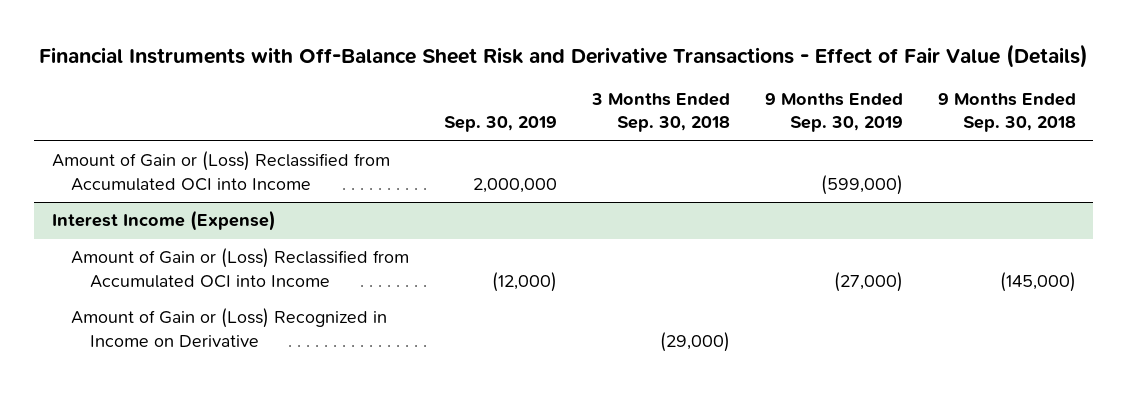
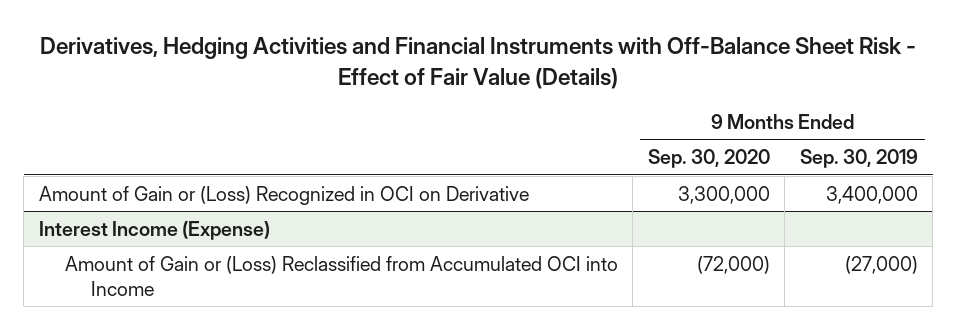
- Financial Instruments with Off-Balance Sheet Risk and Derivative Transactions - Effect of Fair Value (Details)
+ Derivatives, Hedging Activities and Financial Instruments with Off-Balance Sheet Risk - Effect of Fair Value (Details)
- | Sep. 30, 2019 | 3 Months Ended Sep. 30, 2018 | 9 Months Ended Sep. 30, 2019 | 9 Months Ended Sep. 30, 2018
+ | 9 Months Ended Sep. 30, 2020 | 9 Months Ended Sep. 30, 2019
- Amount of Gain or (Loss) Reclassified from Accumulated OCI into Income | 2,000,000 | | (599,000) |
+ Amount of Gain or (Loss) Recognized in OCI on Derivative | 3,300,000 | 3,400,000
@ Interest Income (Expense)
- Amount of Gain or (Loss) Recognized in Income on Derivative | | (29,000) | |

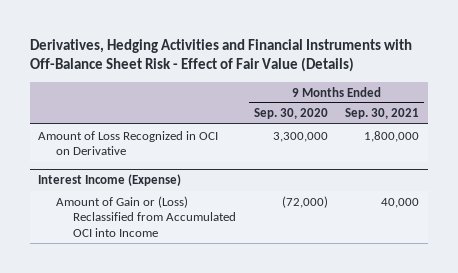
- | 9 Months Ended Sep. 30, 2020 | 9 Months Ended Sep. 30, 2019
+ | 9 Months Ended Sep. 30, 2020 | 9 Months Ended Sep. 30, 2021
- Amount of Gain or (Loss) Recognized in OCI on Derivative | 3,300,000 | 3,400,000
+ Amount of Loss Recognized in OCI on Derivative | 3,300,000 | 1,800,000

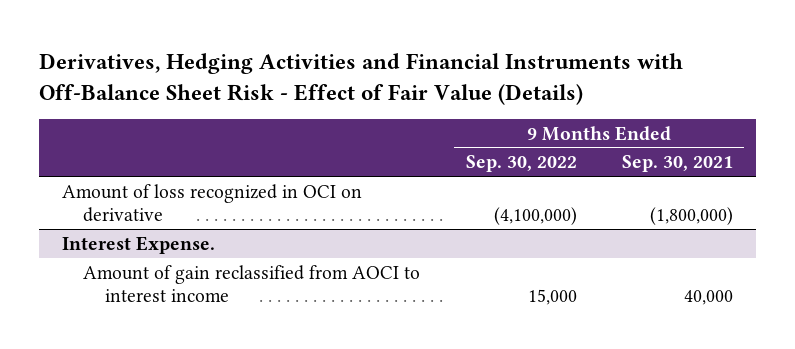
- | 9 Months Ended Sep. 30, 2020 | 9 Months Ended Sep. 30, 2021
+ | 9 Months Ended Sep. 30, 2022 | 9 Months Ended Sep. 30, 2021
- Amount of Loss Recognized in OCI on Derivative | 3,300,000 | 1,800,000
- Interest Income (Expense)
- Amount of Gain or (Loss) Reclassified from Accumulated OCI into Income | (72,000) | 40,000
+ Amount of loss recognized in OCI on derivative | (4,100,000) | (1,800,000)
+ Interest Expense.
+ Amount of gain reclassified from AOCI to interest income | 15,000 | 40,000

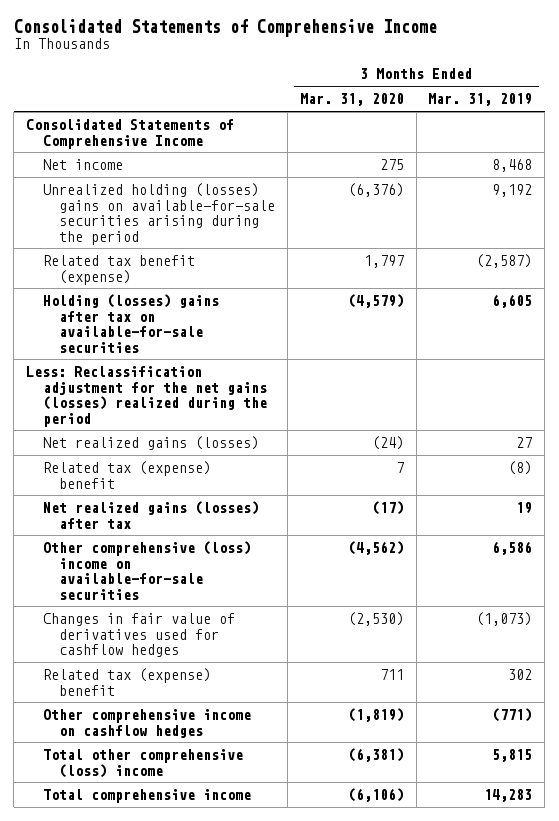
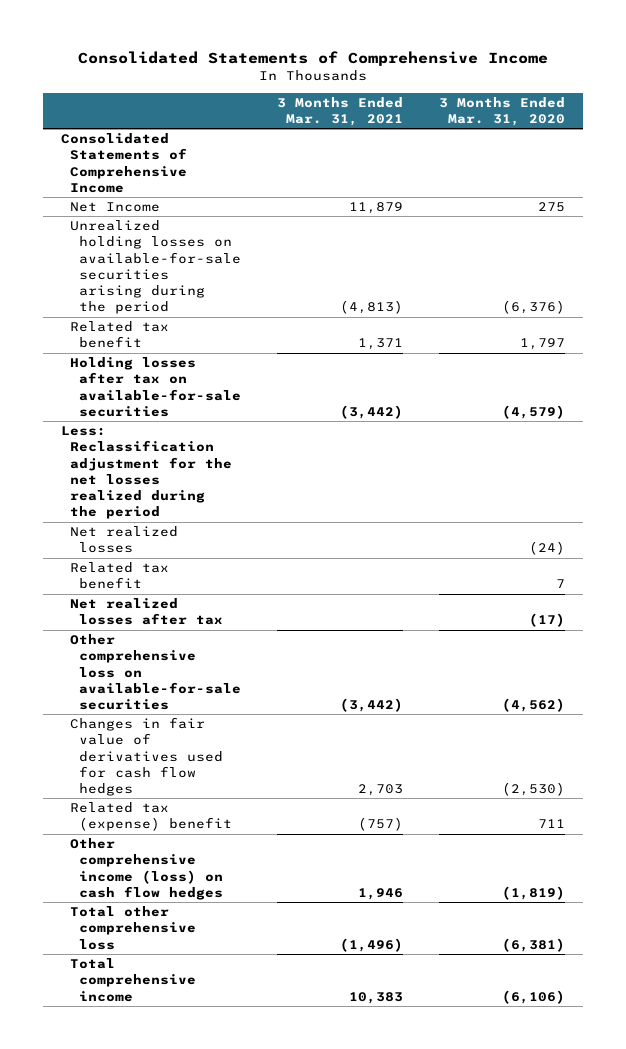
- | 3 Months Ended Mar. 31, 2020 | 3 Months Ended Mar. 31, 2019
+ | 3 Months Ended Mar. 31, 2021 | 3 Months Ended Mar. 31, 2020
- Net income | 275 | 8,468
- Unrealized holding (losses) gains on available-for-sale securities arising during the period | (6,376) | 9,192
- Related tax benefit (expense) | 1,797 | (2,587)
- Holding (losses) gains after tax on available-for-sale securities | (4,579) | 6,605
- Less: Reclassification adjustment for the net gains (losses) realized during the period
- Net realized gains (losses) | (24) | 27
- Related tax (expense) benefit | 7 | (8)
- Net realized gains (losses) after tax | (17) | 19
- Other comprehensive (loss) income on available-for-sale securities | (4,562) | 6,586
- Changes in fair value of derivatives used for cashflow hedges | (2,530) | (1,073)
+ Net Income | 11,879 | 275
+ Unrealized holding losses on available-for-sale securities arising during the period | (4,813) | (6,376)
+ Related tax benefit | 1,371 | 1,797
+ Holding losses after tax on available-for-sale securities | (3,442) | (4,579)
+ Less: Reclassification adjustment for the net losses realized during the period
+ Net realized losses | | (24)
+ Related tax benefit | | 7
+ Net realized losses after tax | | (17)
+ Other comprehensive loss on available-for-sale securities | (3,442) | (4,562)
+ Changes in fair value of derivatives used for cash flow hedges | 2,703 | (2,530)
- Other comprehensive income on cashflow hedges | (1,819) | (771)
- Total other comprehensive (loss) income | (6,381) | 5,815
+ Other comprehensive income (loss) on cash flow hedges | 1,946 | (1,819)
+ Total other comprehensive loss | (1,496) | (6,381)

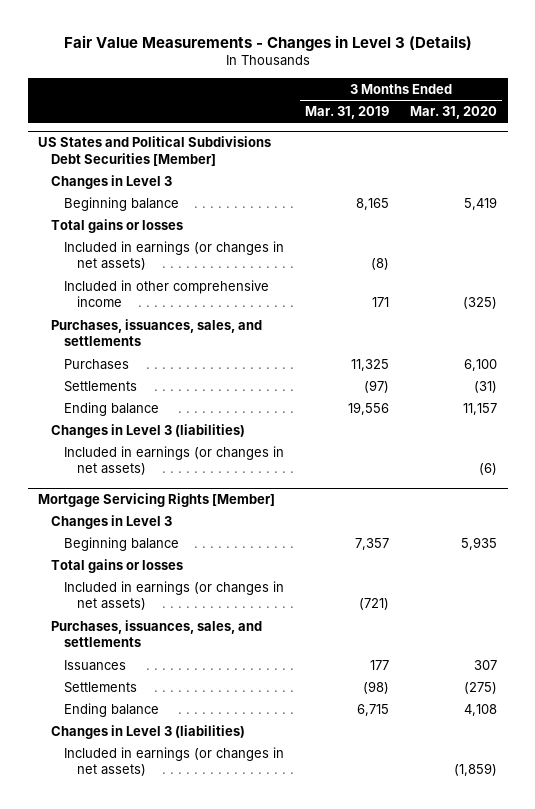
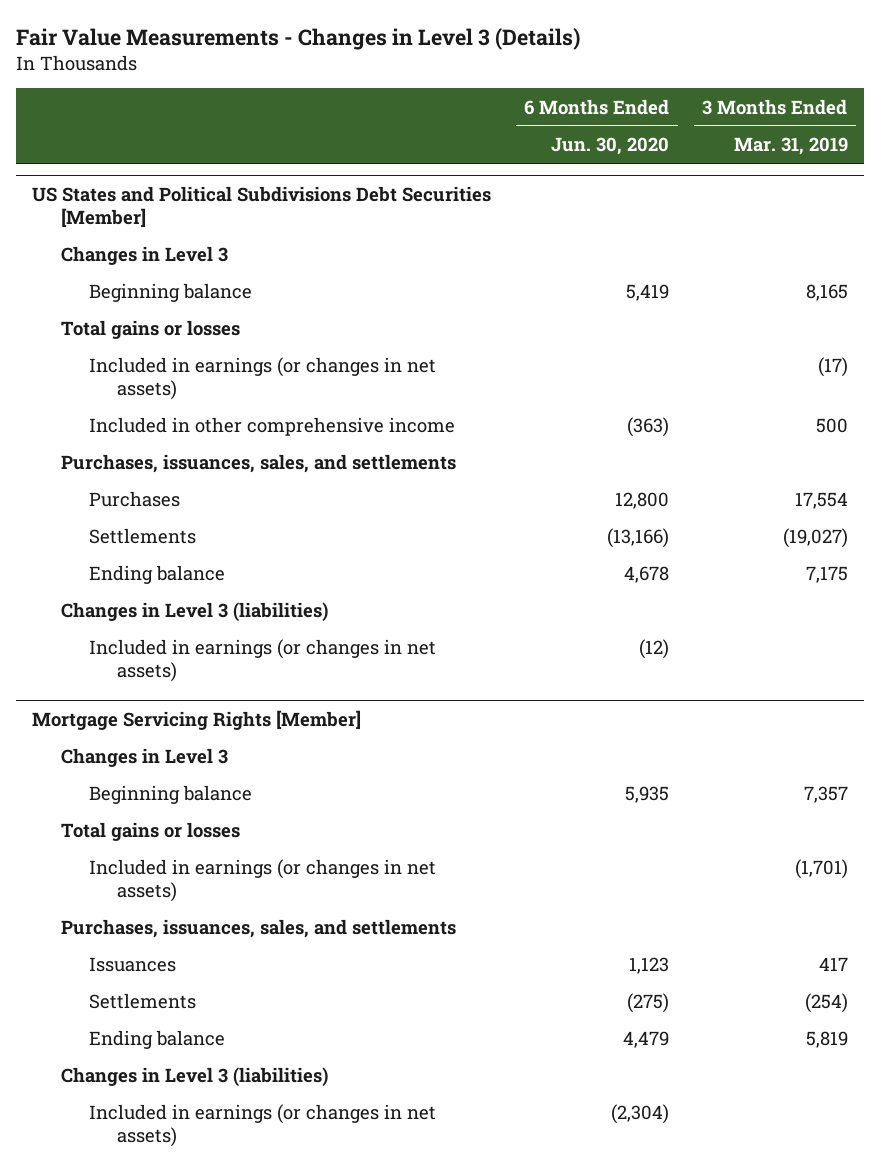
- | 3 Months Ended Mar. 31, 2019 | 3 Months Ended Mar. 31, 2020
+ | 6 Months Ended Jun. 30, 2020 | 3 Months Ended Mar. 31, 2019
@ US States and Political Subdivisions Debt Securities [Member]
- Included in earnings (or changes in net assets) | (8) |
- Included in other comprehensive income | 171 | (325)
+ Included in earnings (or changes in net assets) | | (17)
+ Included in other comprehensive income | (363) | 500
- Purchases | 11,325 | 6,100
- Settlements | (97) | (31)
- Ending balance | 19,556 | 11,157
+ Purchases | 12,800 | 17,554
+ Settlements | (13,166) | (19,027)
+ Ending balance | 4,678 | 7,175
@ Mortgage Servicing Rights [Member]
- Included in earnings (or changes in net assets) | (721) |
+ Included in earnings (or changes in net assets) | | (1,701)
- Issuances | 177 | 307
- Settlements | (98) | (275)
- Ending balance | 6,715 | 4,108
+ Issuances | 1,123 | 417
+ Settlements | (275) | (254)
+ Ending balance | 4,479 | 5,819

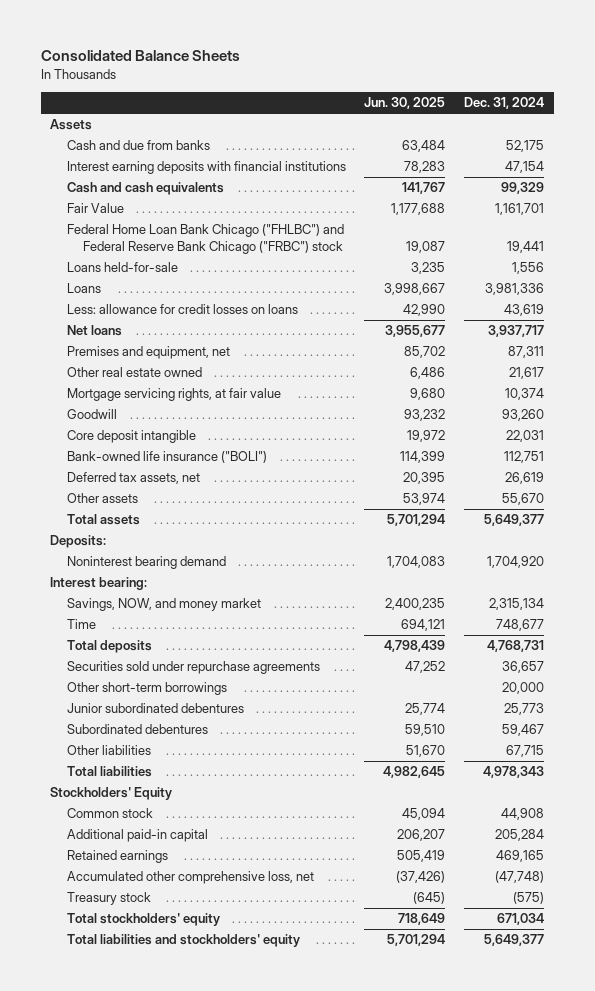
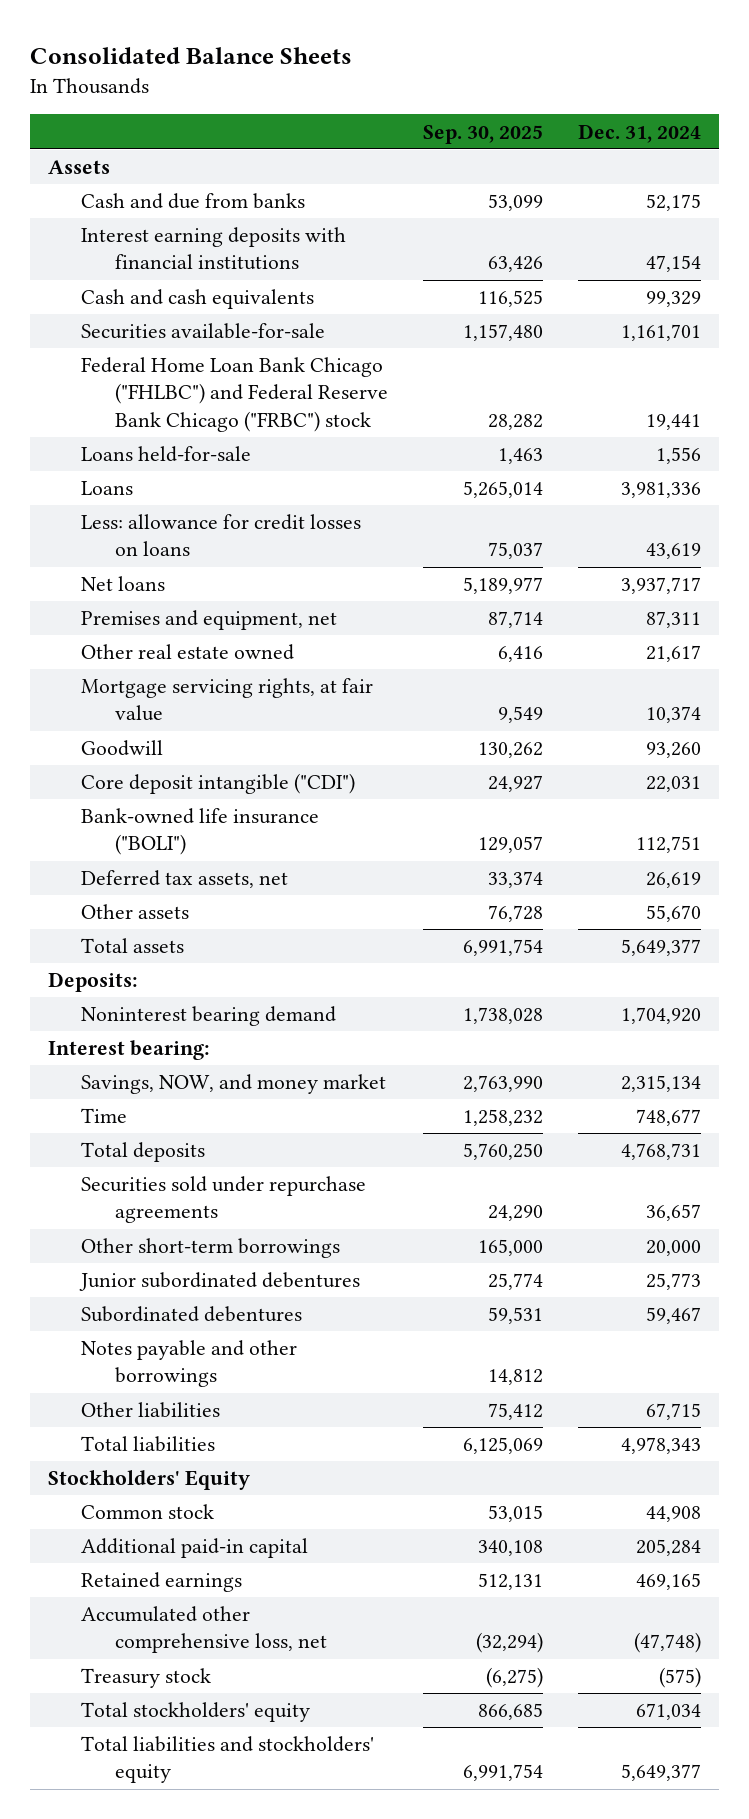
- | Jun. 30, 2025 | Dec. 31, 2024
+ | Sep. 30, 2025 | Dec. 31, 2024
- Fair Value | 1,177,688 | 1,161,701
+ Securities available-for-sale | 1,157,480 | 1,161,701
- Core deposit intangible | 19,972 | 22,031
+ Core deposit intangible ("CDI") | 24,927 | 22,031
+ Notes payable and other borrowings | 14,812 |

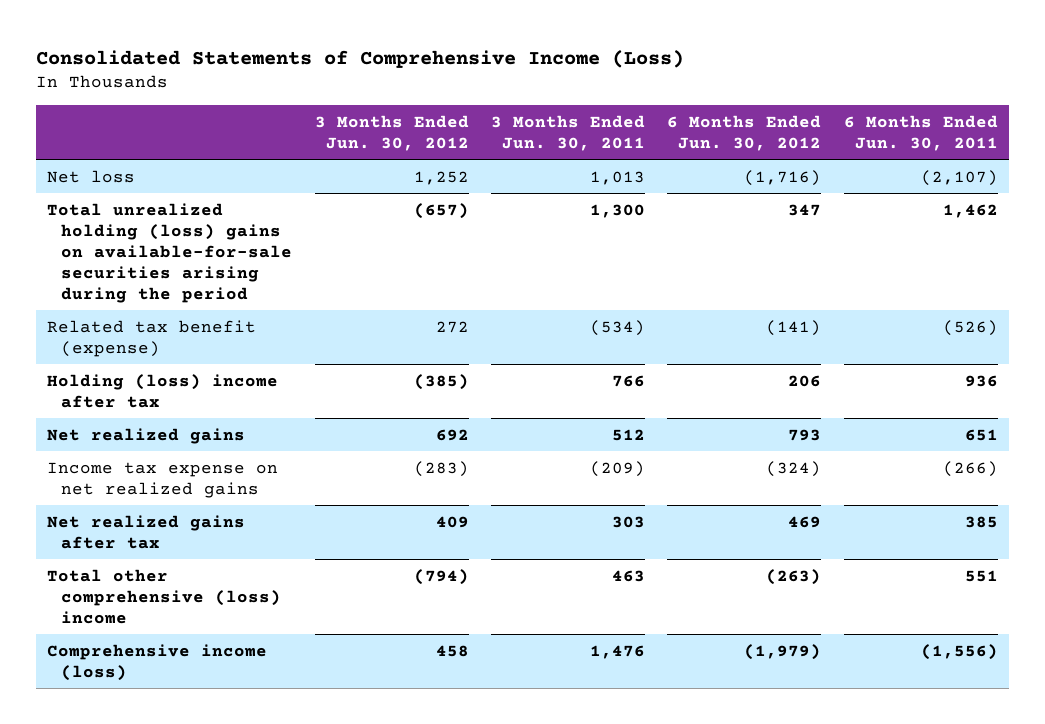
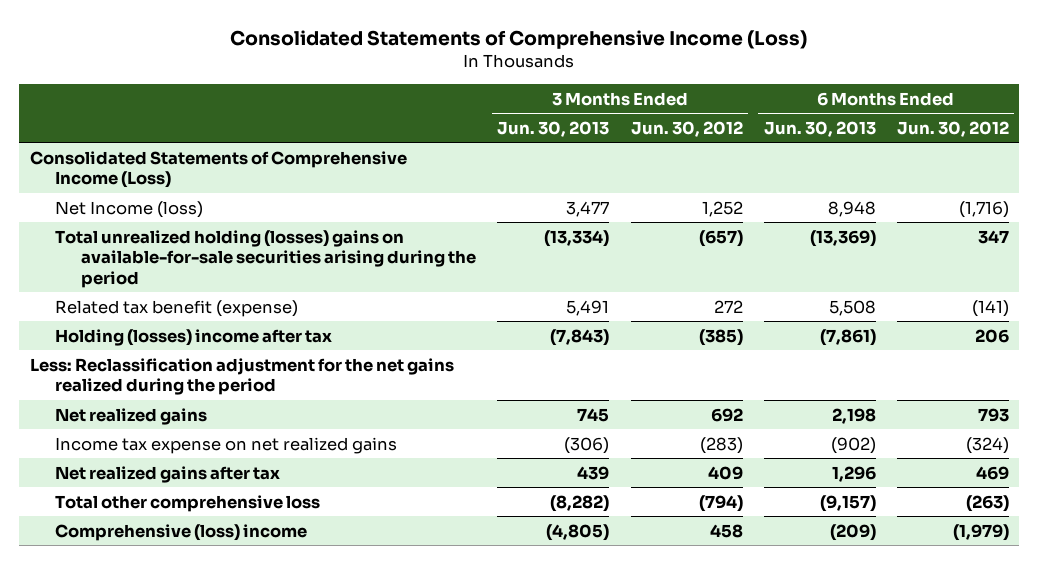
- | 3 Months Ended Jun. 30, 2012 | 3 Months Ended Jun. 30, 2011 | 6 Months Ended Jun. 30, 2012 | 6 Months Ended Jun. 30, 2011
+ | 3 Months Ended Jun. 30, 2013 | 3 Months Ended Jun. 30, 2012 | 6 Months Ended Jun. 30, 2013 | 6 Months Ended Jun. 30, 2012
- Net loss | 1,252 | 1,013 | (1,716) | (2,107)
- Total unrealized holding (loss) gains on available-for-sale securities arising during the period | (657) | 1,300 | 347 | 1,462
+ Consolidated Statements of Comprehensive Income (Loss)
+ Net Income (loss) | 3,477 | 1,252 | 8,948 | (1,716)
+ Total unrealized holding (losses) gains on available-for-sale securities arising during the period | (13,334) | (657) | (13,369) | 347
- Holding (loss) income after tax | (385) | 766 | 206 | 936
+ Holding (losses) income after tax | (7,843) | (385) | (7,861) | 206
+ Less: Reclassification adjustment for the net gains realized during the period
- Total other comprehensive (loss) income | (794) | 463 | (263) | 551
- Comprehensive income (loss) | 458 | 1,476 | (1,979) | (1,556)
+ Total other comprehensive loss | (8,282) | (794) | (9,157) | (263)
+ Comprehensive (loss) income | (4,805) | 458 | (209) | (1,979)

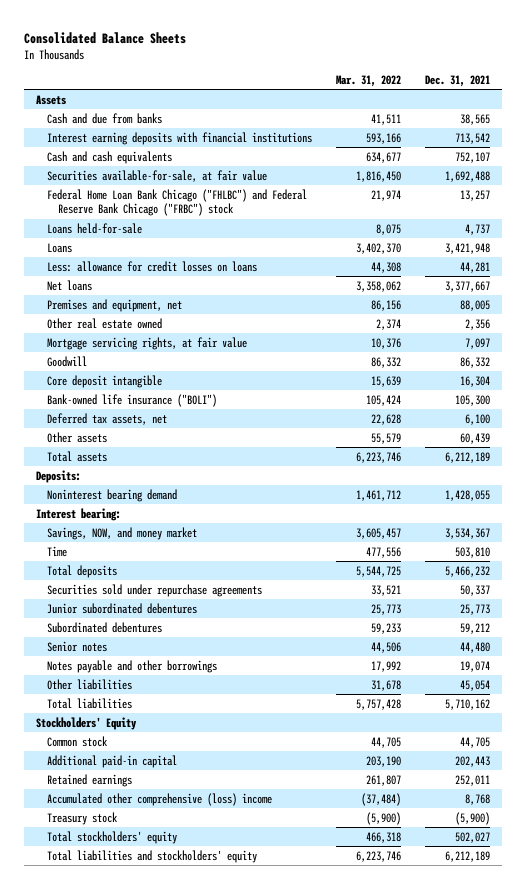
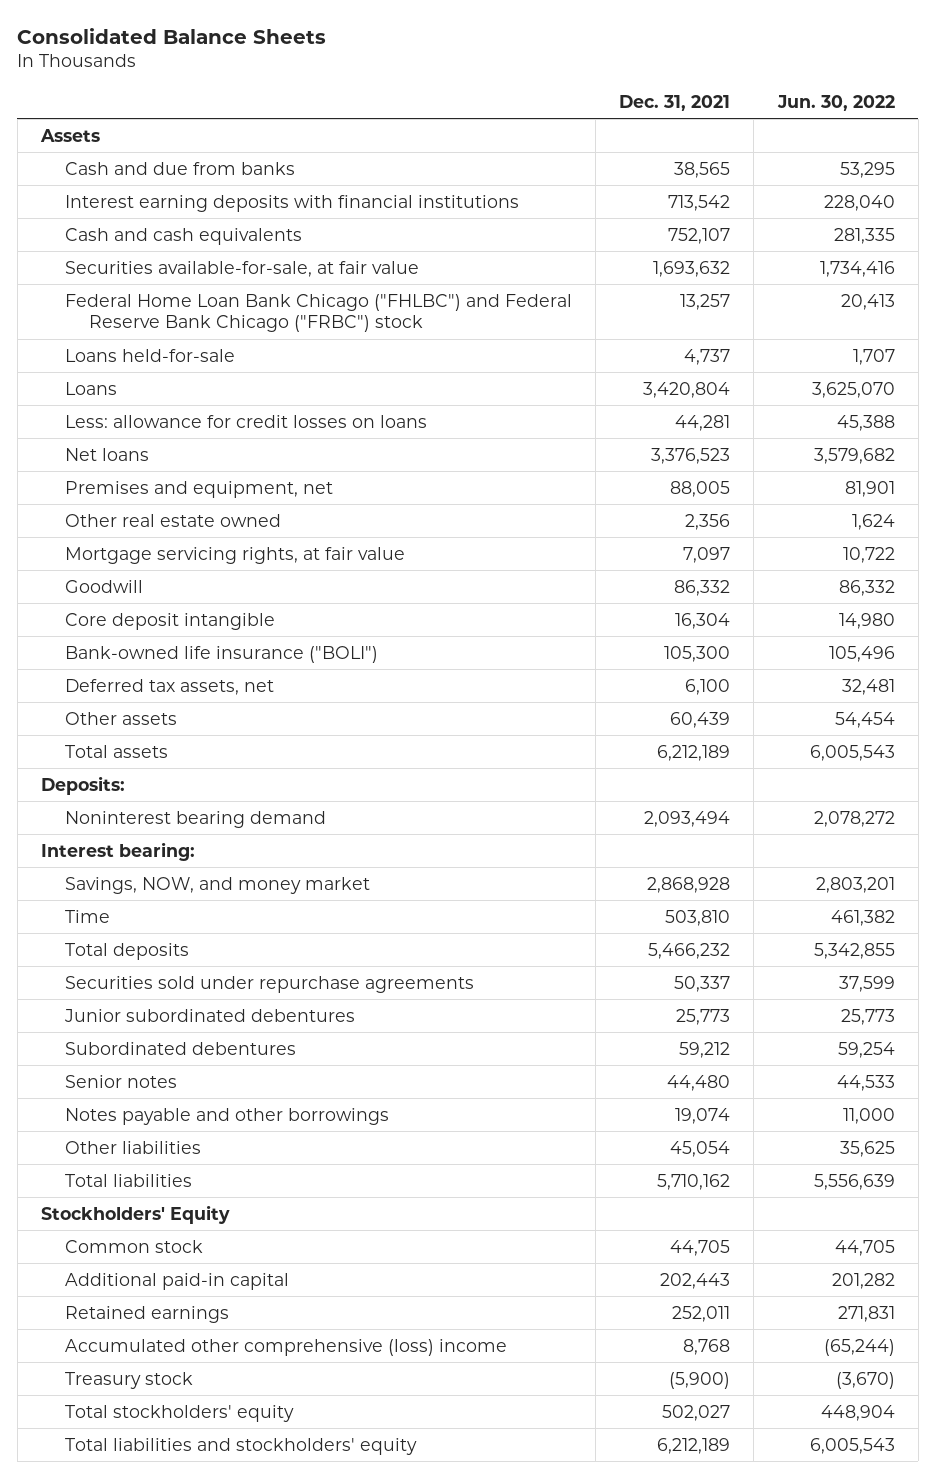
- | Mar. 31, 2022 | Dec. 31, 2021
+ | Dec. 31, 2021 | Jun. 30, 2022
- Securities available-for-sale, at fair value | 1,816,450 | 1,692,488
+ Securities available-for-sale, at fair value | 1,693,632 | 1,734,416
- Loans | 3,402,370 | 3,421,948
+ Loans | 3,420,804 | 3,625,070
- Net loans | 3,358,062 | 3,377,667
+ Net loans | 3,376,523 | 3,579,682
- Noninterest bearing demand | 1,461,712 | 1,428,055
+ Noninterest bearing demand | 2,093,494 | 2,078,272
- Savings, NOW, and money market | 3,605,457 | 3,534,367
+ Savings, NOW, and money market | 2,868,928 | 2,803,201

